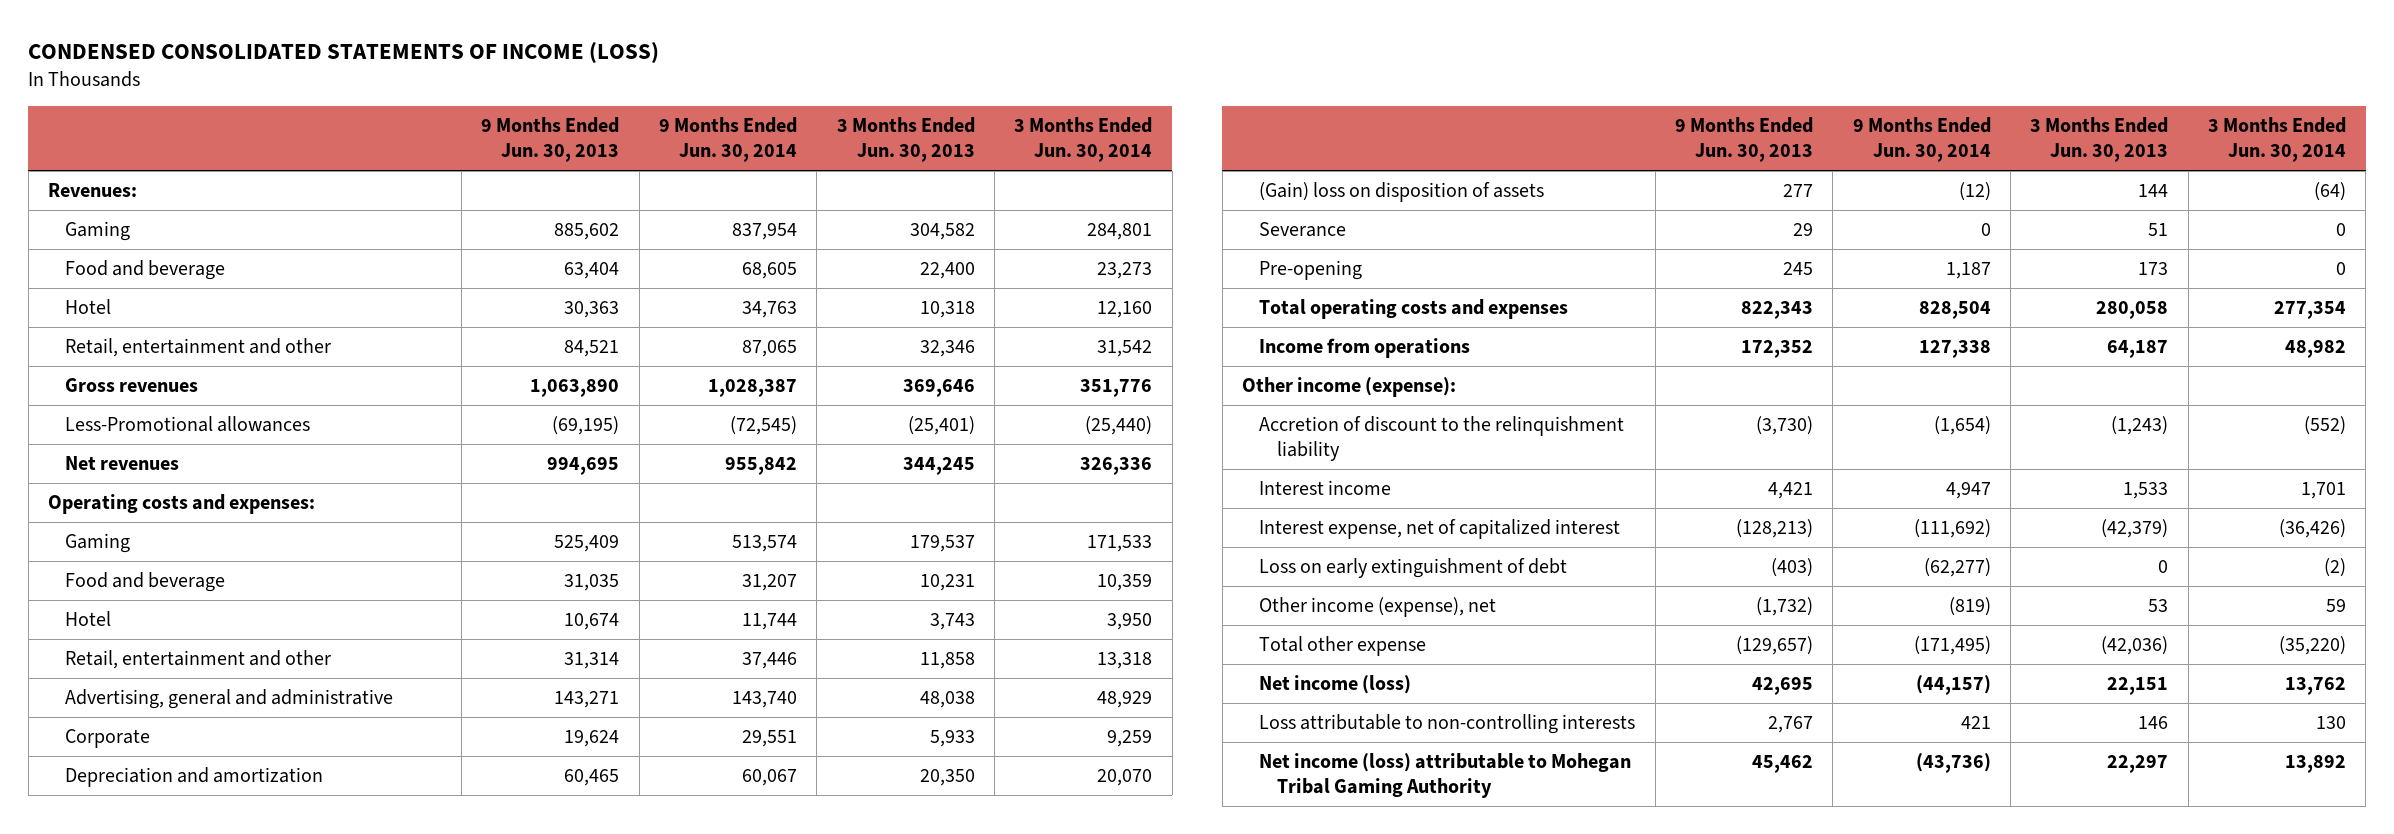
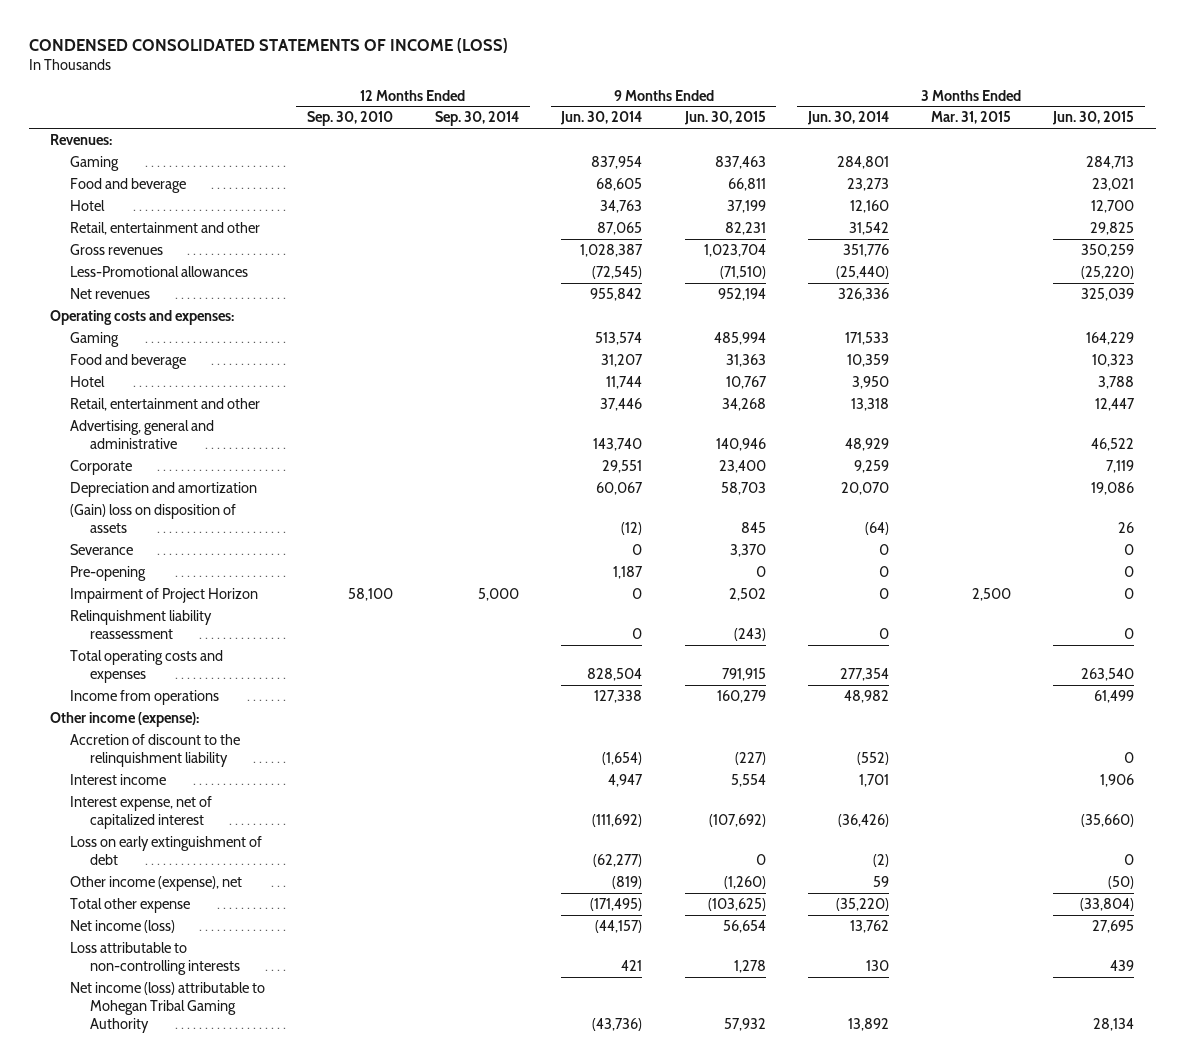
- | 9 Months Ended Jun. 30, 2013 | 9 Months Ended Jun. 30, 2014 | 3 Months Ended Jun. 30, 2013 | 3 Months Ended Jun. 30, 2014
+ | 12 Months Ended Sep. 30, 2010 | 12 Months Ended Sep. 30, 2014 | 9 Months Ended Jun. 30, 2014 | 9 Months Ended Jun. 30, 2015 | 3 Months Ended Jun. 30, 2014 | 3 Months Ended Mar. 31, 2015 | 3 Months Ended Jun. 30, 2015
+ Impairment of Project Horizon | 58,100 | 5,000 | 0 | 2,502 | 0 | 2,500 | 0
+ Relinquishment liability reassessment | | | 0 | (243) | 0 | | 0

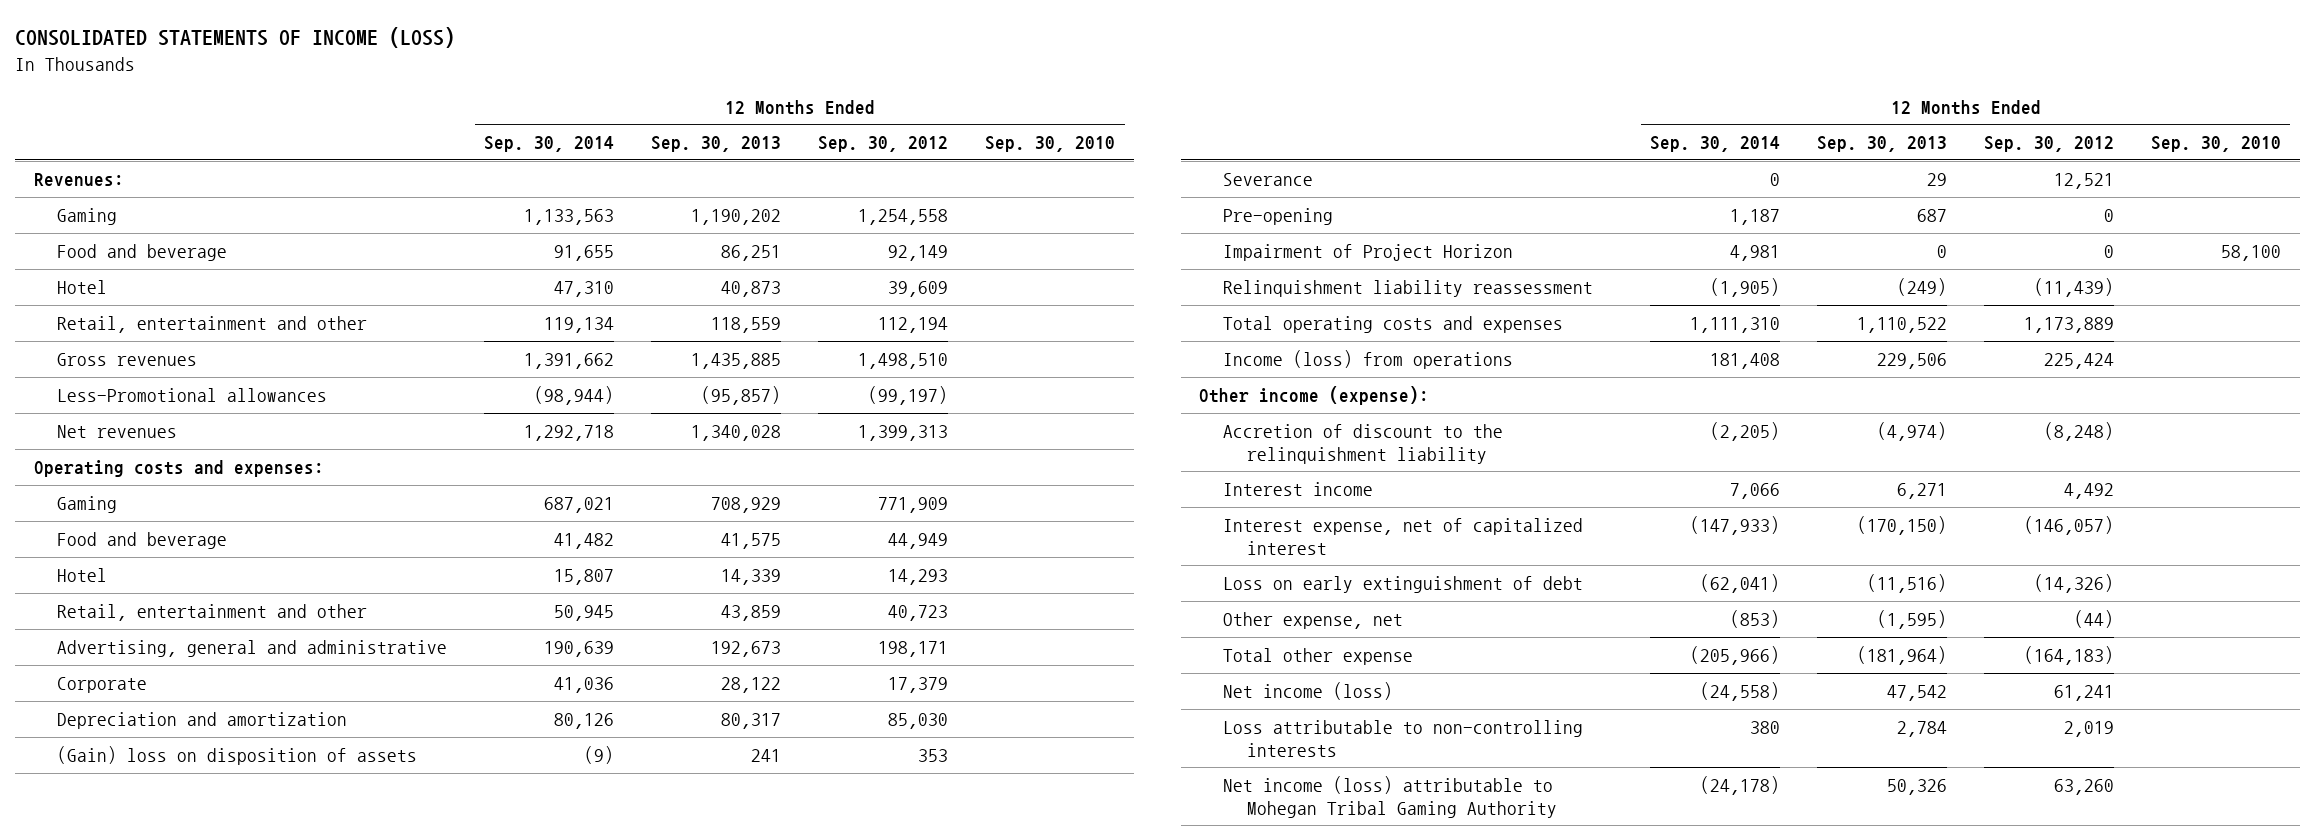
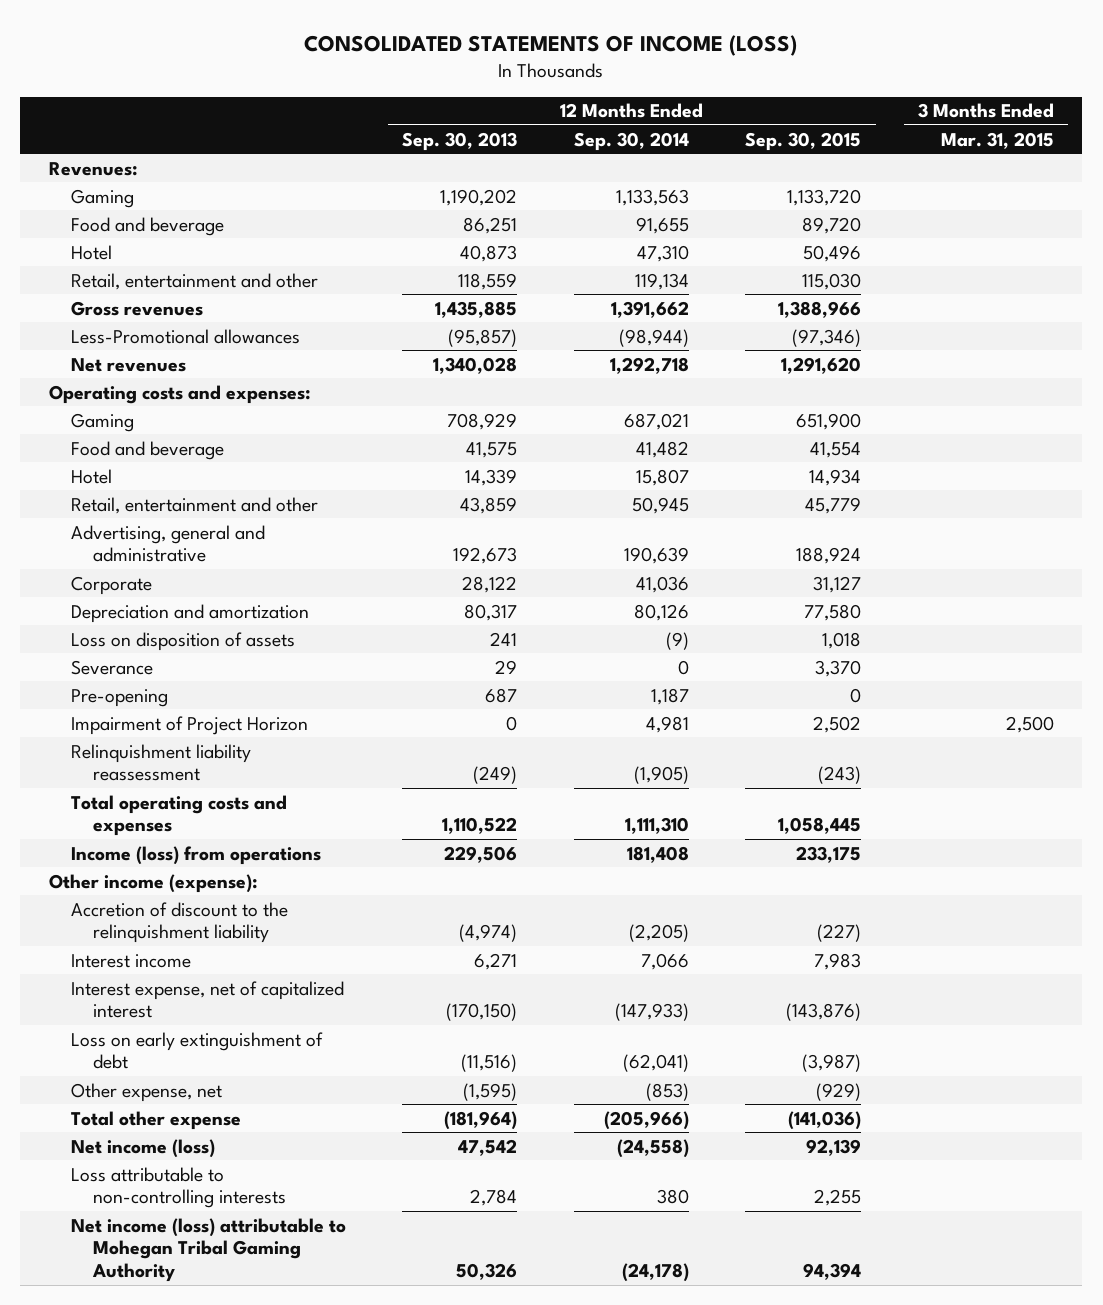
- | 12 Months Ended Sep. 30, 2014 | 12 Months Ended Sep. 30, 2013 | 12 Months Ended Sep. 30, 2012 | 12 Months Ended Sep. 30, 2010
+ | 12 Months Ended Sep. 30, 2013 | 12 Months Ended Sep. 30, 2014 | 12 Months Ended Sep. 30, 2015 | 3 Months Ended Mar. 31, 2015
- (Gain) loss on disposition of assets | (9) | 241 | 353 |
+ Loss on disposition of assets | 241 | (9) | 1,018 |

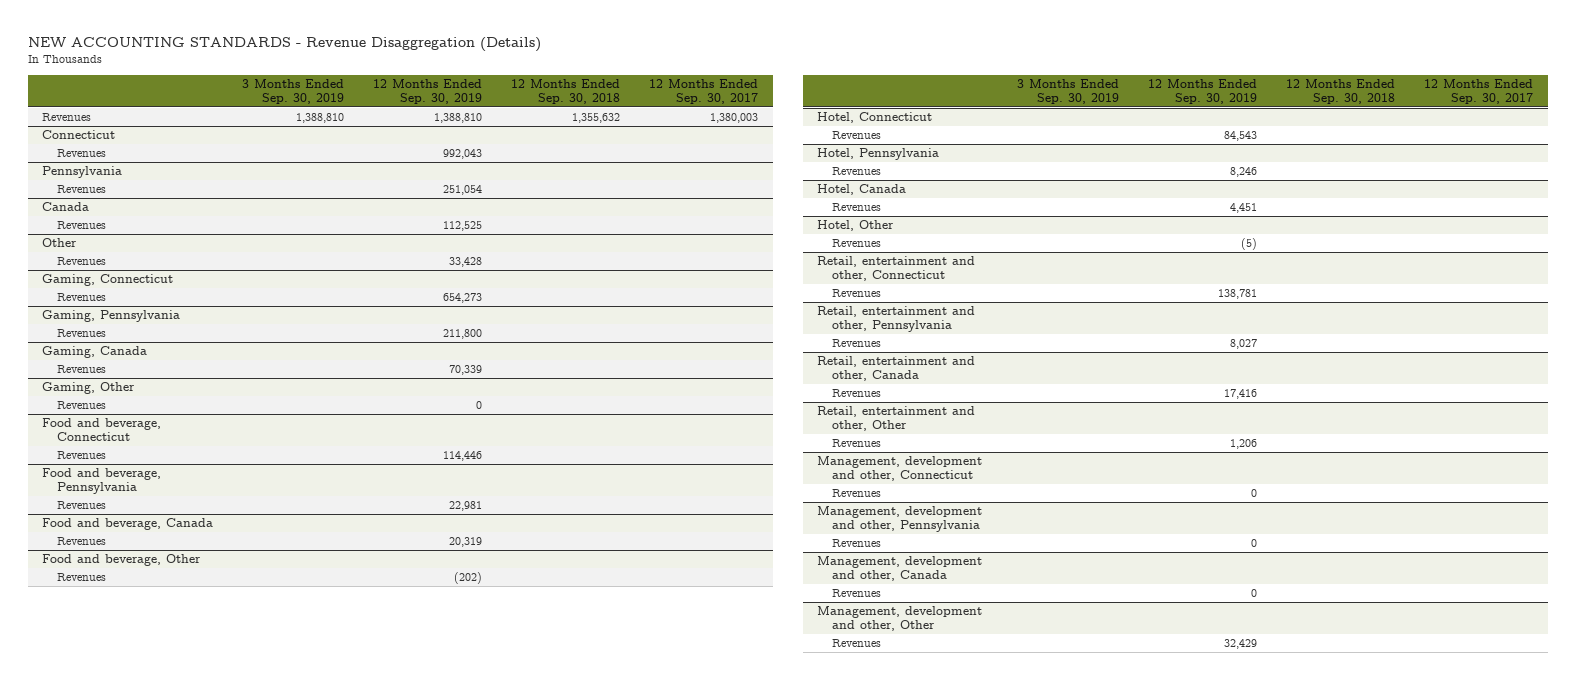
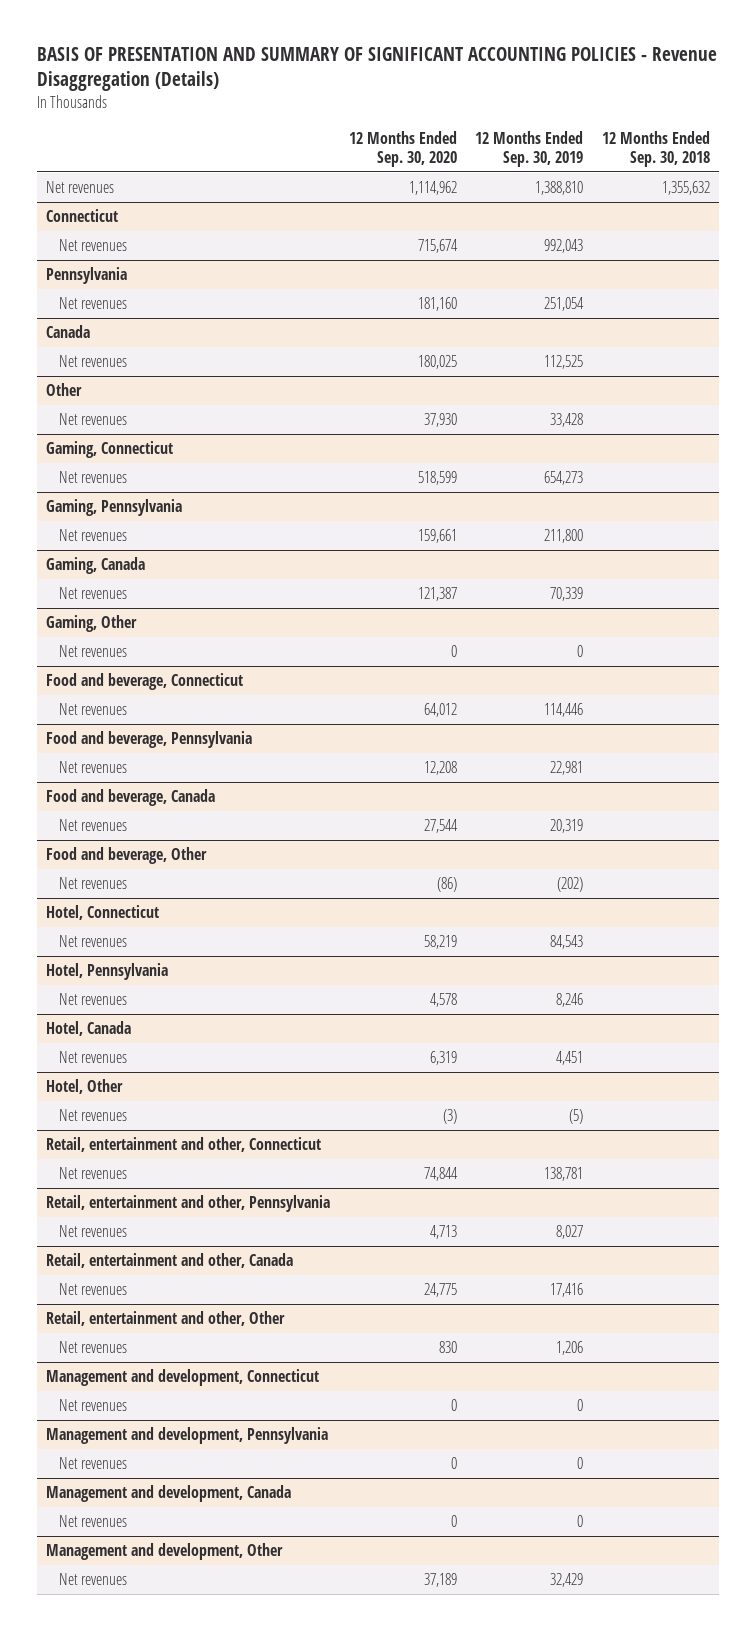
- NEW ACCOUNTING STANDARDS - Revenue Disaggregation (Details)
+ BASIS OF PRESENTATION AND SUMMARY OF SIGNIFICANT ACCOUNTING POLICIES - Revenue Disaggregation (Details)
- | 3 Months Ended Sep. 30, 2019 | 12 Months Ended Sep. 30, 2019 | 12 Months Ended Sep. 30, 2018 | 12 Months Ended Sep. 30, 2017
+ | 12 Months Ended Sep. 30, 2020 | 12 Months Ended Sep. 30, 2019 | 12 Months Ended Sep. 30, 2018
- Revenues | 1,388,810 | 1,388,810 | 1,355,632 | 1,380,003
+ Net revenues | 1,114,962 | 1,388,810 | 1,355,632
@ Connecticut
- Revenues | | 992,043 | |
+ Net revenues | 715,674 | 992,043 |
@ Pennsylvania
- Revenues | | 251,054 | |
+ Net revenues | 181,160 | 251,054 |
@ Canada
- Revenues | | 112,525 | |
+ Net revenues | 180,025 | 112,525 |
@ Other
- Revenues | | 33,428 | |
+ Net revenues | 37,930 | 33,428 |
@ Gaming, Connecticut
- Revenues | | 654,273 | |
+ Net revenues | 518,599 | 654,273 |
@ Gaming, Pennsylvania
- Revenues | | 211,800 | |
+ Net revenues | 159,661 | 211,800 |
@ Gaming, Canada
- Revenues | | 70,339 | |
+ Net revenues | 121,387 | 70,339 |
@ Gaming, Other
- Revenues | | 0 | |
+ Net revenues | 0 | 0 |
@ Food and beverage, Connecticut
- Revenues | | 114,446 | |
+ Net revenues | 64,012 | 114,446 |
@ Food and beverage, Pennsylvania
- Revenues | | 22,981 | |
+ Net revenues | 12,208 | 22,981 |
@ Food and beverage, Canada
- Revenues | | 20,319 | |
+ Net revenues | 27,544 | 20,319 |
@ Food and beverage, Other
- Revenues | | (202) | |
+ Net revenues | (86) | (202) |
@ Hotel, Connecticut
- Revenues | | 84,543 | |
+ Net revenues | 58,219 | 84,543 |
@ Hotel, Pennsylvania
- Revenues | | 8,246 | |
+ Net revenues | 4,578 | 8,246 |
@ Hotel, Canada
- Revenues | | 4,451 | |
+ Net revenues | 6,319 | 4,451 |
@ Hotel, Other
- Revenues | | (5) | |
+ Net revenues | (3) | (5) |
@ Retail, entertainment and other, Connecticut
- Revenues | | 138,781 | |
+ Net revenues | 74,844 | 138,781 |
@ Retail, entertainment and other, Pennsylvania
- Revenues | | 8,027 | |
+ Net revenues | 4,713 | 8,027 |
@ Retail, entertainment and other, Canada
- Revenues | | 17,416 | |
+ Net revenues | 24,775 | 17,416 |
@ Retail, entertainment and other, Other
- Revenues | | 1,206 | |
- Management, development and other, Connecticut
- Revenues | | 0 | |
- Management, development and other, Pennsylvania
- Revenues | | 0 | |
- Management, development and other, Canada
- Revenues | | 0 | |
- Management, development and other, Other
- Revenues | | 32,429 | |
@ Retail, entertainment and other, Other
+ Net revenues | 830 | 1,206 |
+ Management and development, Connecticut
+ Net revenues | 0 | 0 |
+ Management and development, Pennsylvania
+ Net revenues | 0 | 0 |
+ Management and development, Canada
+ Net revenues | 0 | 0 |
+ Management and development, Other
+ Net revenues | 37,189 | 32,429 |

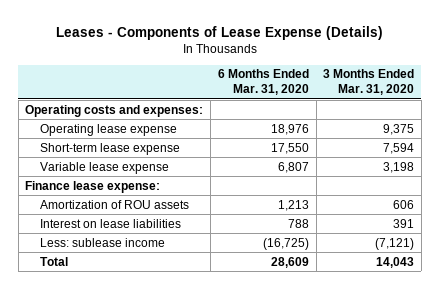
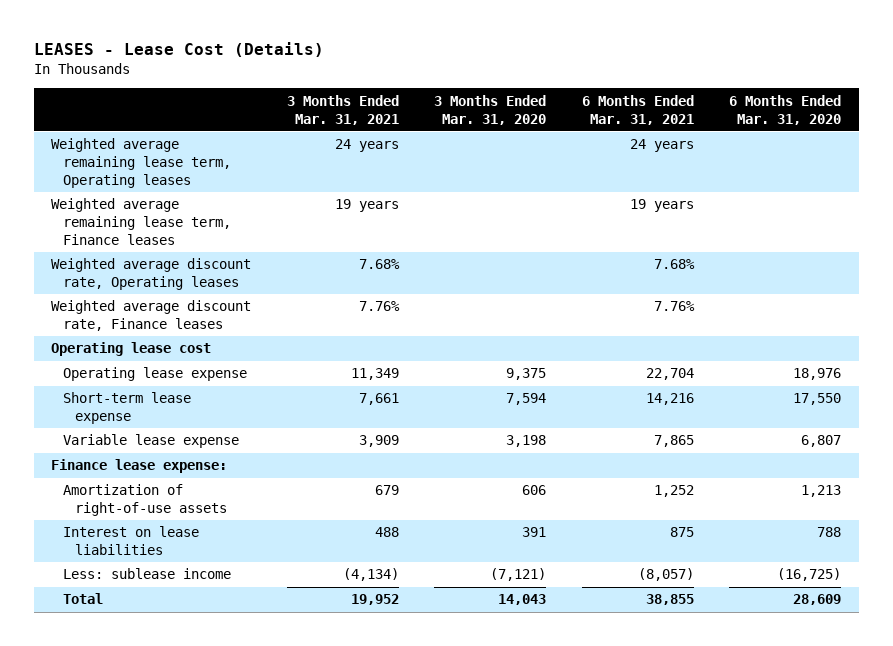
- Leases - Components of Lease Expense (Details)
+ LEASES - Lease Cost (Details)
- | 6 Months Ended Mar. 31, 2020 | 3 Months Ended Mar. 31, 2020
+ | 3 Months Ended Mar. 31, 2021 | 3 Months Ended Mar. 31, 2020 | 6 Months Ended Mar. 31, 2021 | 6 Months Ended Mar. 31, 2020
- Operating costs and expenses:
+ Weighted average remaining lease term, Operating leases | 24 years | | 24 years |
+ Weighted average remaining lease term, Finance leases | 19 years | | 19 years |
+ Weighted average discount rate, Operating leases | 7.68% | | 7.68% |
+ Weighted average discount rate, Finance leases | 7.76% | | 7.76% |
+ Operating lease cost
- Amortization of ROU assets | 1,213 | 606
+ Amortization of right-of-use assets | 679 | 606 | 1,252 | 1,213

